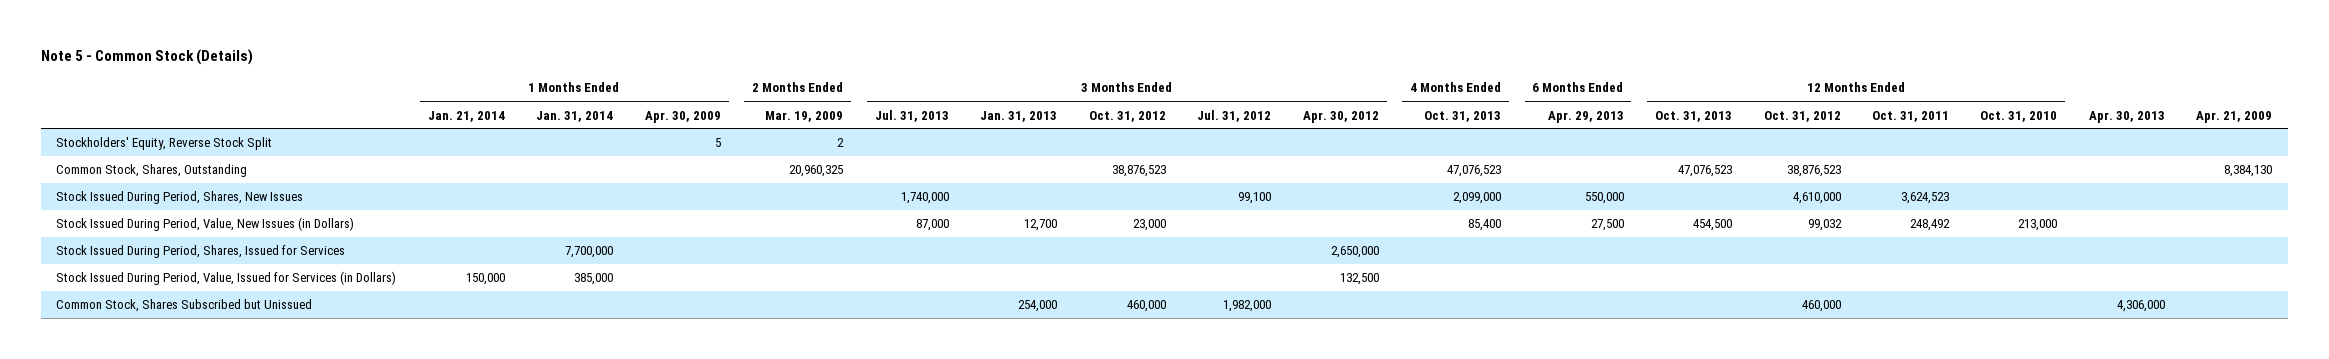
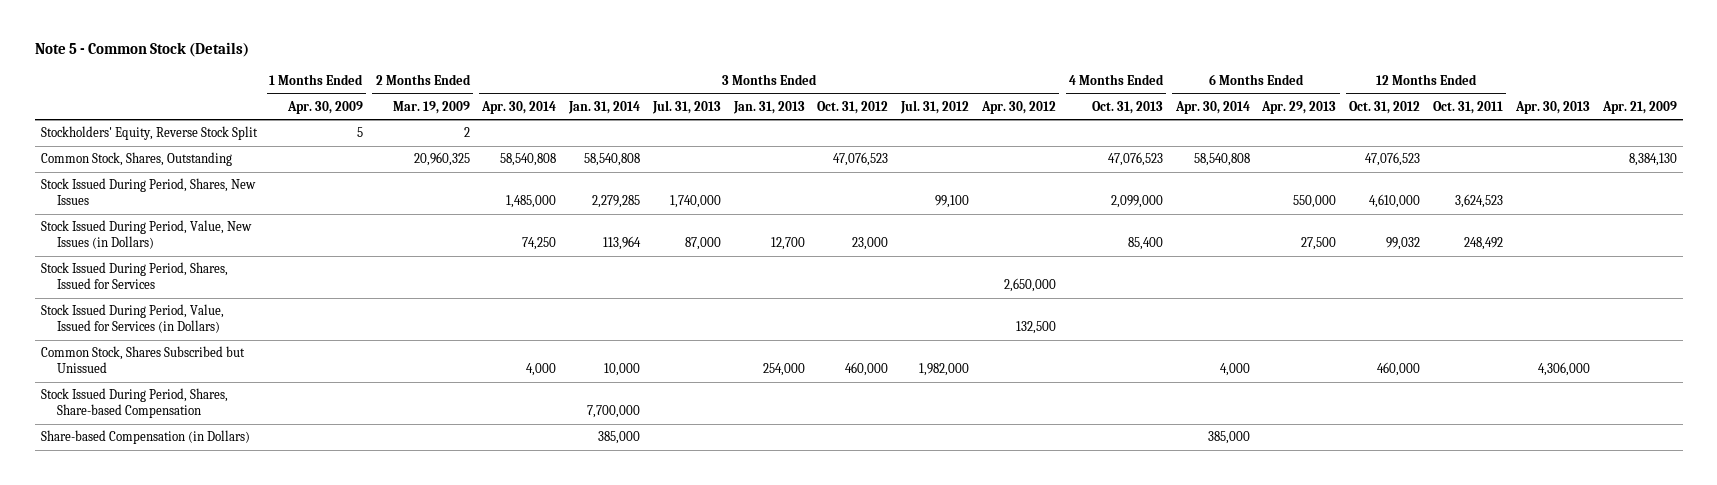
- | 1 Months Ended Jan. 21, 2014 | 1 Months Ended Jan. 31, 2014 | 1 Months Ended Apr. 30, 2009 | 2 Months Ended Mar. 19, 2009 | 3 Months Ended Jul. 31, 2013 | 3 Months Ended Jan. 31, 2013 | 3 Months Ended Oct. 31, 2012 | 3 Months Ended Jul. 31, 2012 | 3 Months Ended Apr. 30, 2012 | 4 Months Ended Oct. 31, 2013 | 6 Months Ended Apr. 29, 2013 | 12 Months Ended Oct. 31, 2013 | 12 Months Ended Oct. 31, 2012 | 12 Months Ended Oct. 31, 2011 | 12 Months Ended Oct. 31, 2010 | Apr. 30, 2013 | Apr. 21, 2009
+ | 1 Months Ended Apr. 30, 2009 | 2 Months Ended Mar. 19, 2009 | 3 Months Ended Apr. 30, 2014 | 3 Months Ended Jan. 31, 2014 | 3 Months Ended Jul. 31, 2013 | 3 Months Ended Jan. 31, 2013 | 3 Months Ended Oct. 31, 2012 | 3 Months Ended Jul. 31, 2012 | 3 Months Ended Apr. 30, 2012 | 4 Months Ended Oct. 31, 2013 | 6 Months Ended Apr. 30, 2014 | 6 Months Ended Apr. 29, 2013 | 12 Months Ended Oct. 31, 2012 | 12 Months Ended Oct. 31, 2011 | Apr. 30, 2013 | Apr. 21, 2009
- Common Stock, Shares, Outstanding | | | | 20,960,325 | | | 38,876,523 | | | 47,076,523 | | 47,076,523 | 38,876,523 | | | | 8,384,130
+ Common Stock, Shares, Outstanding | | 20,960,325 | 58,540,808 | 58,540,808 | | | 47,076,523 | | | 47,076,523 | 58,540,808 | | 47,076,523 | | | 8,384,130
+ Stock Issued During Period, Shares, Share-based Compensation | | | | 7,700,000 | | | | | | | | | | | |
+ Share-based Compensation (in Dollars) | | | | 385,000 | | | | | | | 385,000 | | | | |

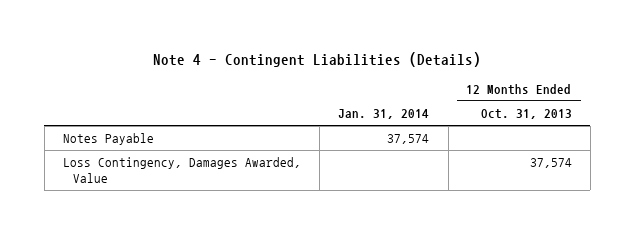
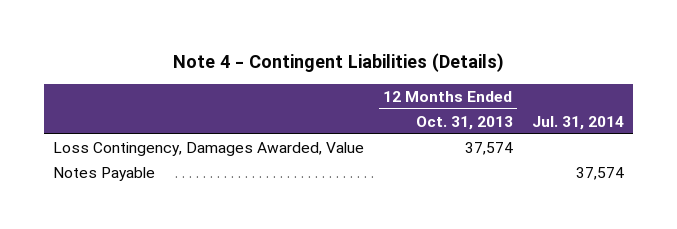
- | Jan. 31, 2014 | 12 Months Ended Oct. 31, 2013
+ | 12 Months Ended Oct. 31, 2013 | Jul. 31, 2014
moved down: Notes Payable | | 37,574

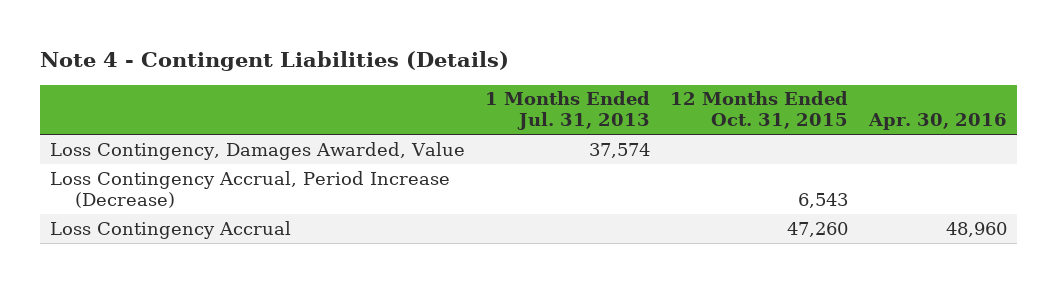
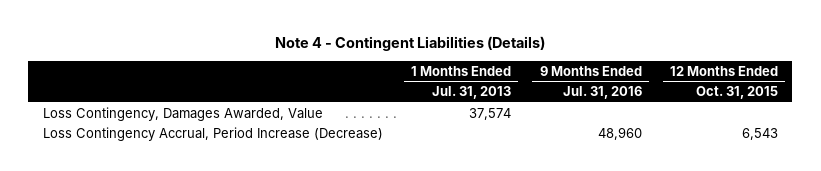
- | 1 Months Ended Jul. 31, 2013 | 12 Months Ended Oct. 31, 2015 | Apr. 30, 2016
+ | 1 Months Ended Jul. 31, 2013 | 9 Months Ended Jul. 31, 2016 | 12 Months Ended Oct. 31, 2015
- Loss Contingency Accrual | | 47,260 | 48,960

